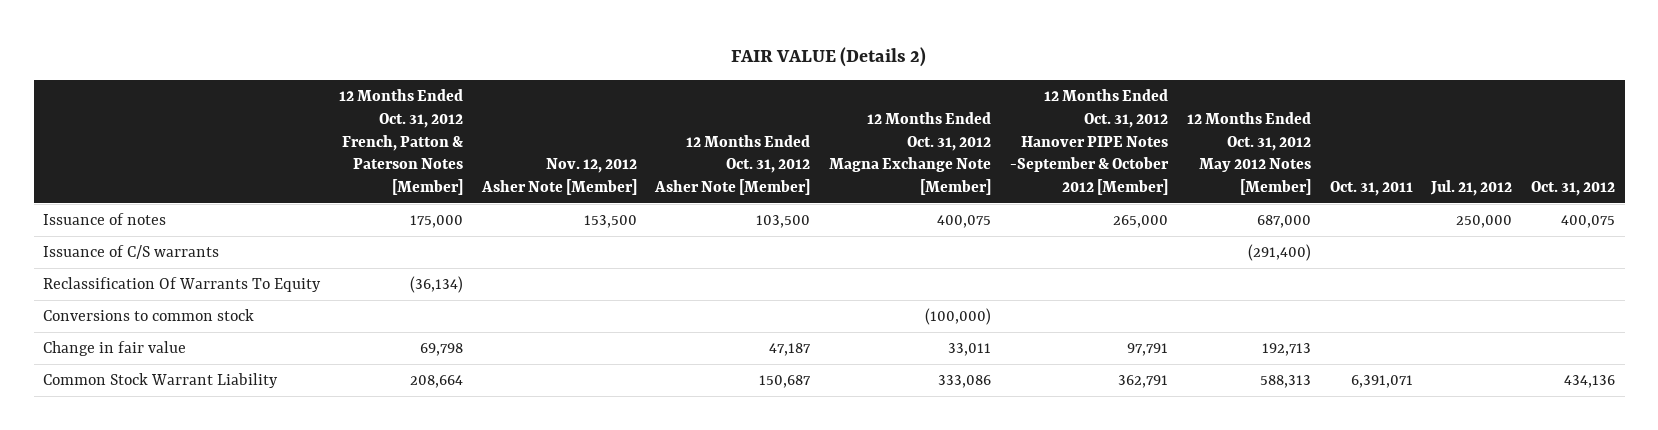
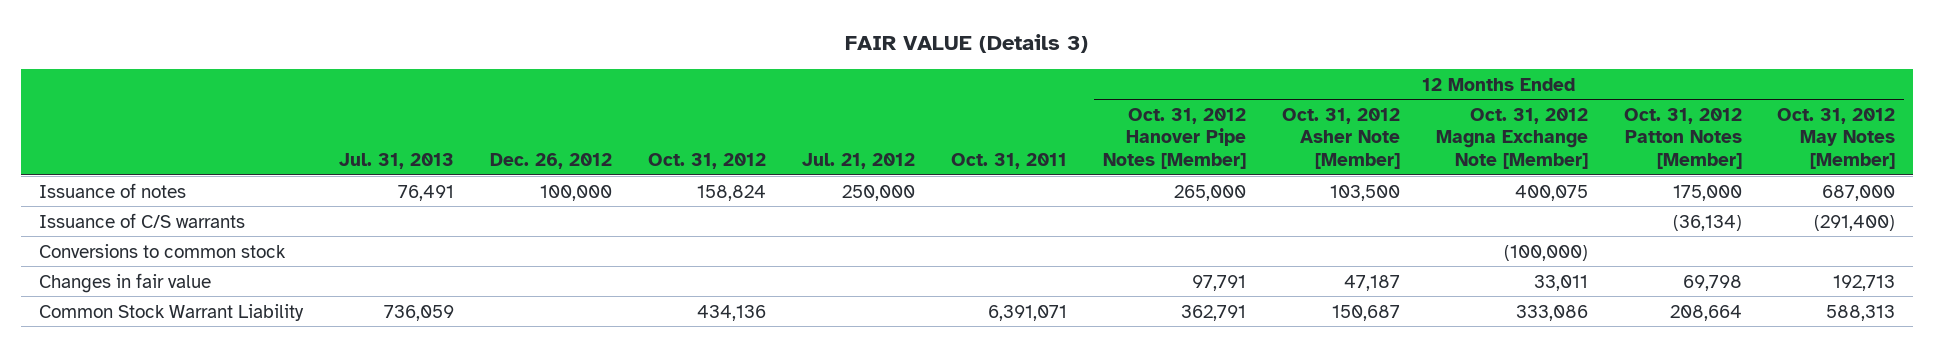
- FAIR VALUE (Details 2)
+ FAIR VALUE (Details 3)
- | 12 Months Ended Oct. 31, 2012 French, Patton & Paterson Notes [Member] | Nov. 12, 2012 Asher Note [Member] | 12 Months Ended Oct. 31, 2012 Asher Note [Member] | 12 Months Ended Oct. 31, 2012 Magna Exchange Note [Member] | 12 Months Ended Oct. 31, 2012 Hanover PIPE Notes -September & October 2012 [Member] | 12 Months Ended Oct. 31, 2012 May 2012 Notes [Member] | Oct. 31, 2011 | Jul. 21, 2012 | Oct. 31, 2012
+ | Jul. 31, 2013 | Dec. 26, 2012 | Oct. 31, 2012 | Jul. 21, 2012 | Oct. 31, 2011 | 12 Months Ended Oct. 31, 2012 Hanover Pipe Notes [Member] | 12 Months Ended Oct. 31, 2012 Asher Note [Member] | 12 Months Ended Oct. 31, 2012 Magna Exchange Note [Member] | 12 Months Ended Oct. 31, 2012 Patton Notes [Member] | 12 Months Ended Oct. 31, 2012 May Notes [Member]
- Issuance of notes | 175,000 | 153,500 | 103,500 | 400,075 | 265,000 | 687,000 | | 250,000 | 400,075
+ Issuance of notes | 76,491 | 100,000 | 158,824 | 250,000 | | 265,000 | 103,500 | 400,075 | 175,000 | 687,000
- Reclassification Of Warrants To Equity | (36,134) | | | | | | | |
- Change in fair value | 69,798 | | 47,187 | 33,011 | 97,791 | 192,713 | | |
+ Changes in fair value | | | | | | 97,791 | 47,187 | 33,011 | 69,798 | 192,713

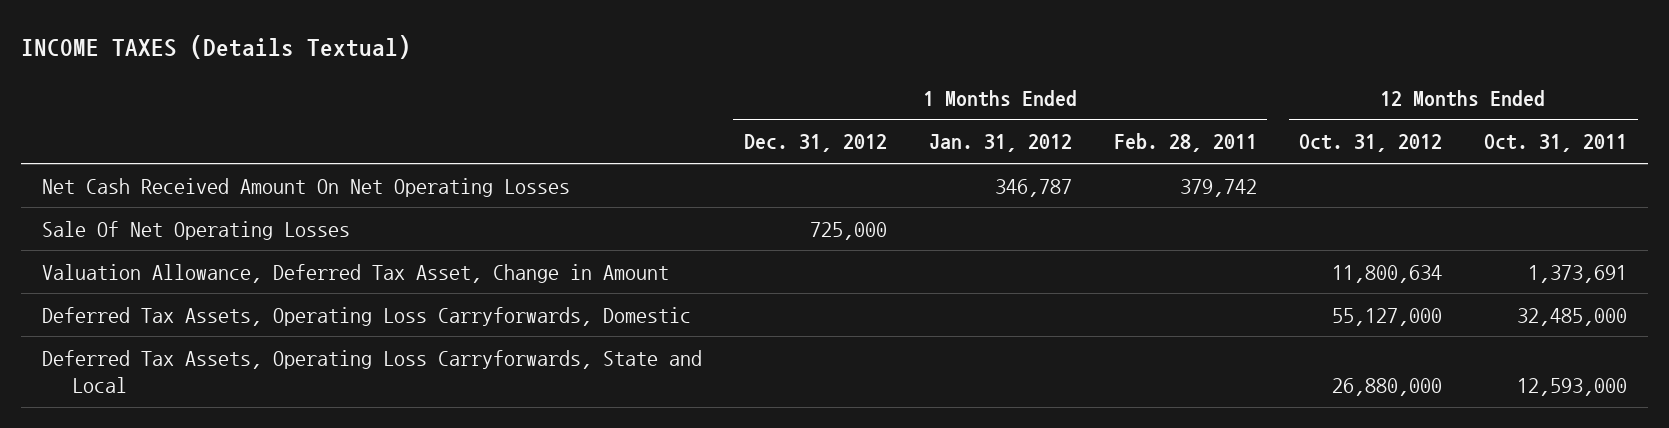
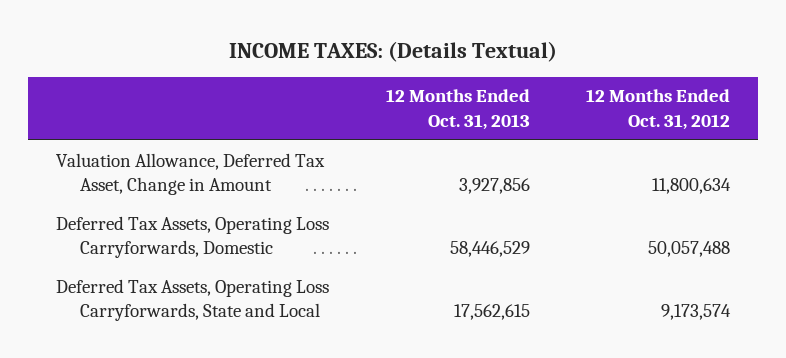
- INCOME TAXES (Details Textual)
+ INCOME TAXES: (Details Textual)
- | 1 Months Ended Dec. 31, 2012 | 1 Months Ended Jan. 31, 2012 | 1 Months Ended Feb. 28, 2011 | 12 Months Ended Oct. 31, 2012 | 12 Months Ended Oct. 31, 2011
+ | 12 Months Ended Oct. 31, 2013 | 12 Months Ended Oct. 31, 2012
- Net Cash Received Amount On Net Operating Losses | | 346,787 | 379,742 | |
- Sale Of Net Operating Losses | 725,000 | | | |
- Deferred Tax Assets, Operating Loss Carryforwards, Domestic | | | | 55,127,000 | 32,485,000
- Deferred Tax Assets, Operating Loss Carryforwards, State and Local | | | | 26,880,000 | 12,593,000
+ Deferred Tax Assets, Operating Loss Carryforwards, Domestic | 58,446,529 | 50,057,488
+ Deferred Tax Assets, Operating Loss Carryforwards, State and Local | 17,562,615 | 9,173,574

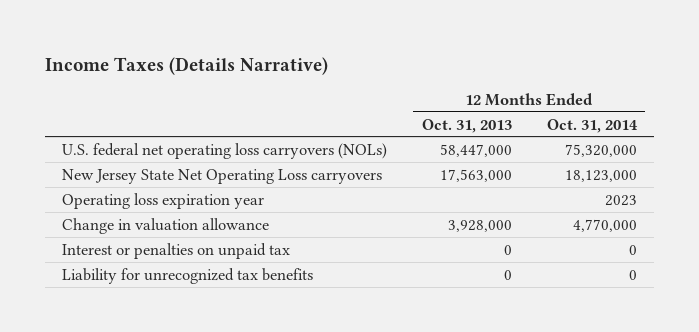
- INCOME TAXES: (Details Textual)
+ Income Taxes (Details Narrative)
- | 12 Months Ended Oct. 31, 2013 | 12 Months Ended Oct. 31, 2012
+ | 12 Months Ended Oct. 31, 2013 | 12 Months Ended Oct. 31, 2014
- Valuation Allowance, Deferred Tax Asset, Change in Amount | 3,927,856 | 11,800,634
- Deferred Tax Assets, Operating Loss Carryforwards, Domestic | 58,446,529 | 50,057,488
- Deferred Tax Assets, Operating Loss Carryforwards, State and Local | 17,562,615 | 9,173,574
+ U.S. federal net operating loss carryovers (NOLs) | 58,447,000 | 75,320,000
+ New Jersey State Net Operating Loss carryovers | 17,563,000 | 18,123,000
+ Operating loss expiration year | | 2023
+ Change in valuation allowance | 3,928,000 | 4,770,000
+ Interest or penalties on unpaid tax | 0 | 0
+ Liability for unrecognized tax benefits | 0 | 0

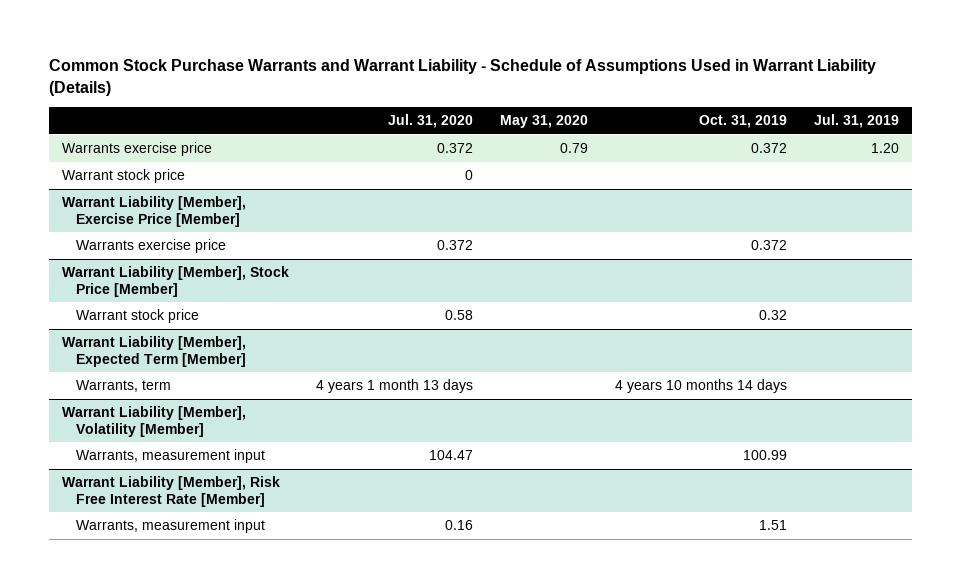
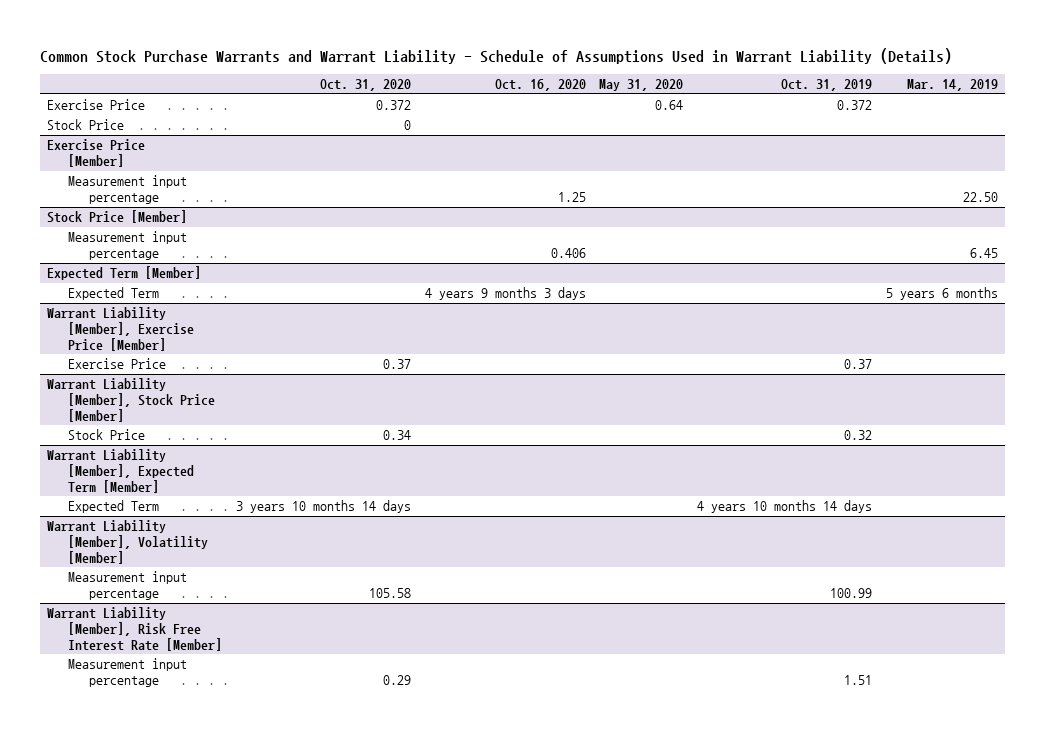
- | Jul. 31, 2020 | May 31, 2020 | Oct. 31, 2019 | Jul. 31, 2019
+ | Oct. 31, 2020 | Oct. 16, 2020 | May 31, 2020 | Oct. 31, 2019 | Mar. 14, 2019
- Warrants exercise price | 0.372 | 0.79 | 0.372 | 1.20
- Warrant stock price | 0 | | |
+ Exercise Price | 0.372 | | 0.64 | 0.372 |
+ Stock Price | 0 | | | |
+ Exercise Price [Member]
+ Measurement input percentage | | 1.25 | | | 22.50
+ Stock Price [Member]
+ Measurement input percentage | | 0.406 | | | 6.45
+ Expected Term [Member]
+ Expected Term | | 4 years 9 months 3 days | | | 5 years 6 months
@ Warrant Liability [Member], Exercise Price [Member]
- Warrants exercise price | 0.372 | | 0.372 |
+ Exercise Price | 0.37 | | | 0.37 |
@ Warrant Liability [Member], Stock Price [Member]
- Warrant stock price | 0.58 | | 0.32 |
+ Stock Price | 0.34 | | | 0.32 |
@ Warrant Liability [Member], Expected Term [Member]
- Warrants, term | 4 years 1 month 13 days | | 4 years 10 months 14 days |
+ Expected Term | 3 years 10 months 14 days | | | 4 years 10 months 14 days |
@ Warrant Liability [Member], Volatility [Member]
- Warrants, measurement input | 104.47 | | 100.99 |
+ Measurement input percentage | 105.58 | | | 100.99 |
@ Warrant Liability [Member], Risk Free Interest Rate [Member]
- Warrants, measurement input | 0.16 | | 1.51 |
+ Measurement input percentage | 0.29 | | | 1.51 |

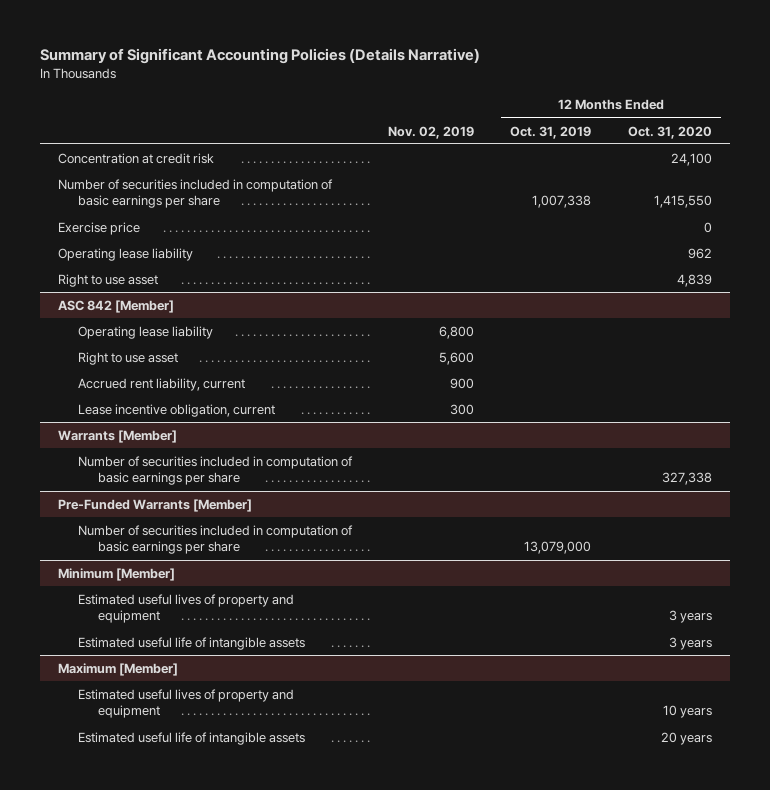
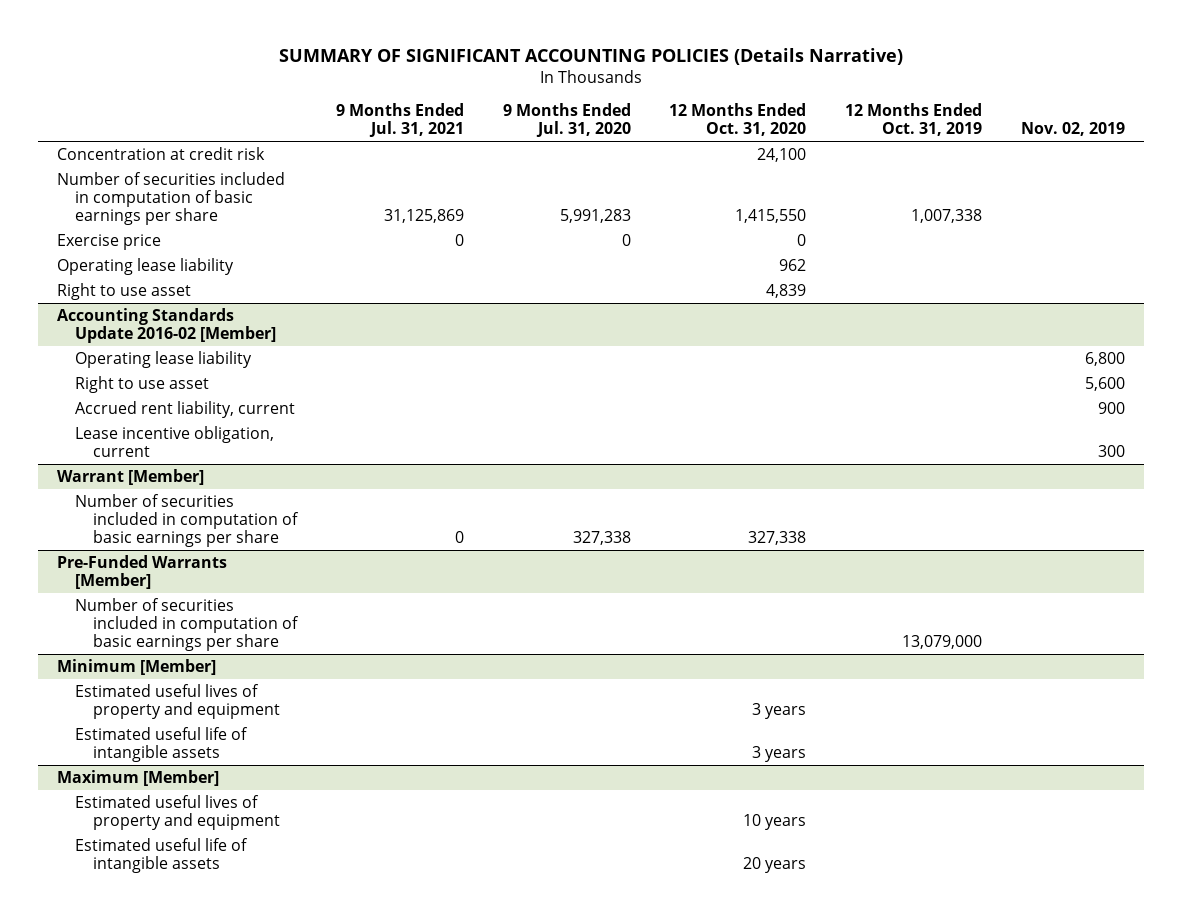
- Summary of Significant Accounting Policies (Details Narrative)
+ SUMMARY OF SIGNIFICANT ACCOUNTING POLICIES (Details Narrative)
- | Nov. 02, 2019 | 12 Months Ended Oct. 31, 2019 | 12 Months Ended Oct. 31, 2020
+ | 9 Months Ended Jul. 31, 2021 | 9 Months Ended Jul. 31, 2020 | 12 Months Ended Oct. 31, 2020 | 12 Months Ended Oct. 31, 2019 | Nov. 02, 2019
- ASC 842 [Member]
+ Accounting Standards Update 2016-02 [Member]
- Warrants [Member]
+ Warrant [Member]

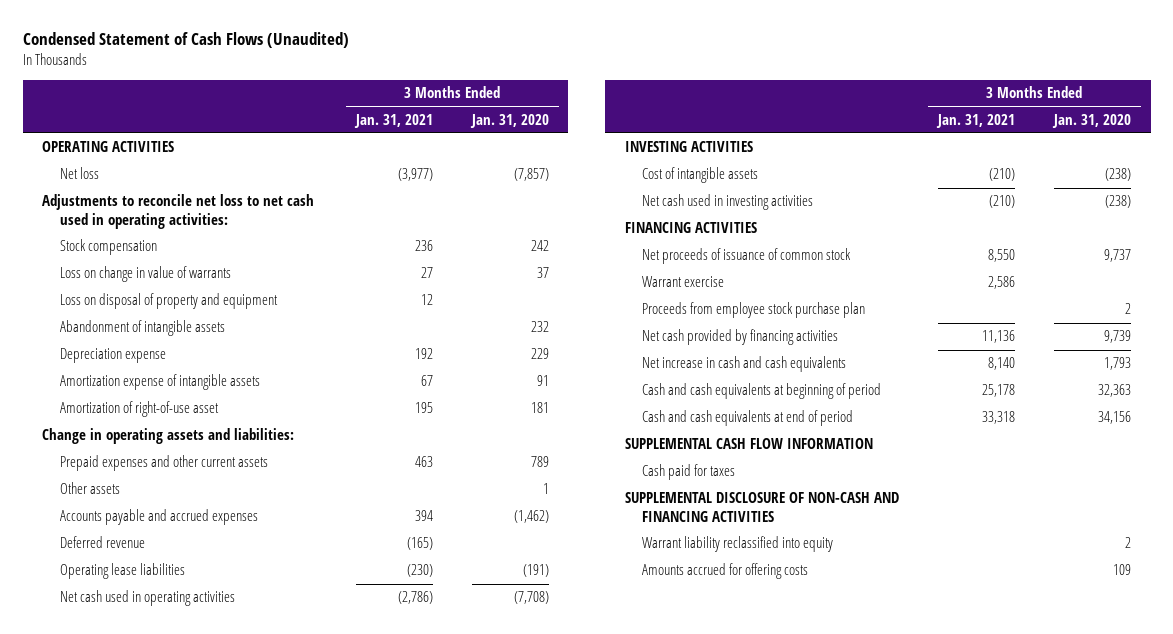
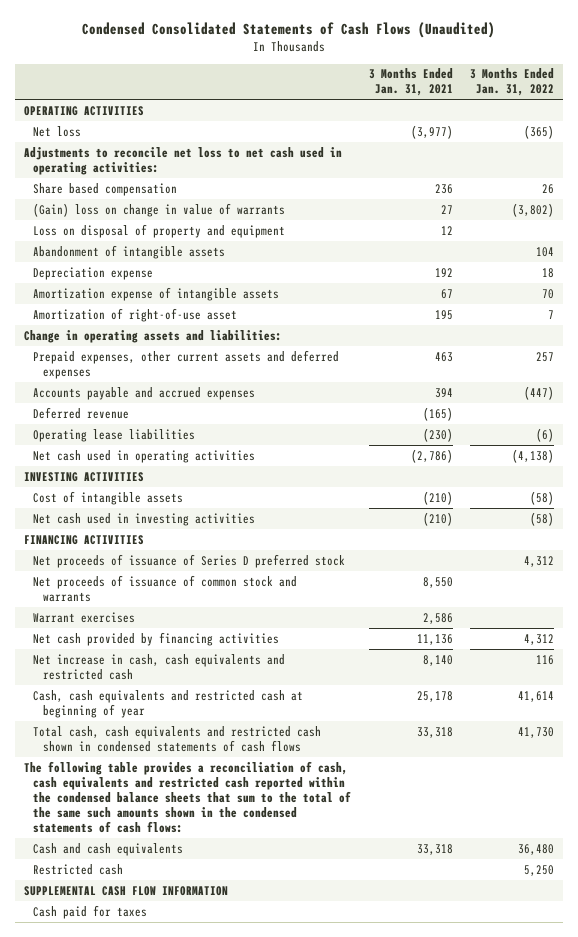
- Condensed Statement of Cash Flows (Unaudited)
+ Condensed Consolidated Statements of Cash Flows (Unaudited)
- | 3 Months Ended Jan. 31, 2021 | 3 Months Ended Jan. 31, 2020
+ | 3 Months Ended Jan. 31, 2021 | 3 Months Ended Jan. 31, 2022
- Stock compensation | 236 | 242
- Loss on change in value of warrants | 27 | 37
+ Share based compensation | 236 | 26
+ (Gain) loss on change in value of warrants | 27 | (3,802)
- Prepaid expenses and other current assets | 463 | 789
- Other assets | | 1
+ Prepaid expenses, other current assets and deferred expenses | 463 | 257
- Net proceeds of issuance of common stock | 8,550 | 9,737
- Warrant exercise | 2,586 |
- Proceeds from employee stock purchase plan | | 2
+ Net proceeds of issuance of Series D preferred stock | | 4,312
+ Net proceeds of issuance of common stock and warrants | 8,550 |
+ Warrant exercises | 2,586 |
- Net increase in cash and cash equivalents | 8,140 | 1,793
- Cash and cash equivalents at beginning of period | 25,178 | 32,363
- Cash and cash equivalents at end of period | 33,318 | 34,156
+ Net increase in cash, cash equivalents and restricted cash | 8,140 | 116
+ Cash, cash equivalents and restricted cash at beginning of year | 25,178 | 41,614
+ Total cash, cash equivalents and restricted cash shown in condensed statements of cash flows | 33,318 | 41,730
+ The following table provides a reconciliation of cash, cash equivalents and restricted cash reported within the condensed balance sheets that sum to the total of the same such amounts shown in the condensed statements of cash flows:
+ Cash and cash equivalents | 33,318 | 36,480
+ Restricted cash | | 5,250
- SUPPLEMENTAL DISCLOSURE OF NON-CASH AND FINANCING ACTIVITIES
- Warrant liability reclassified into equity | | 2
- Amounts accrued for offering costs | | 109

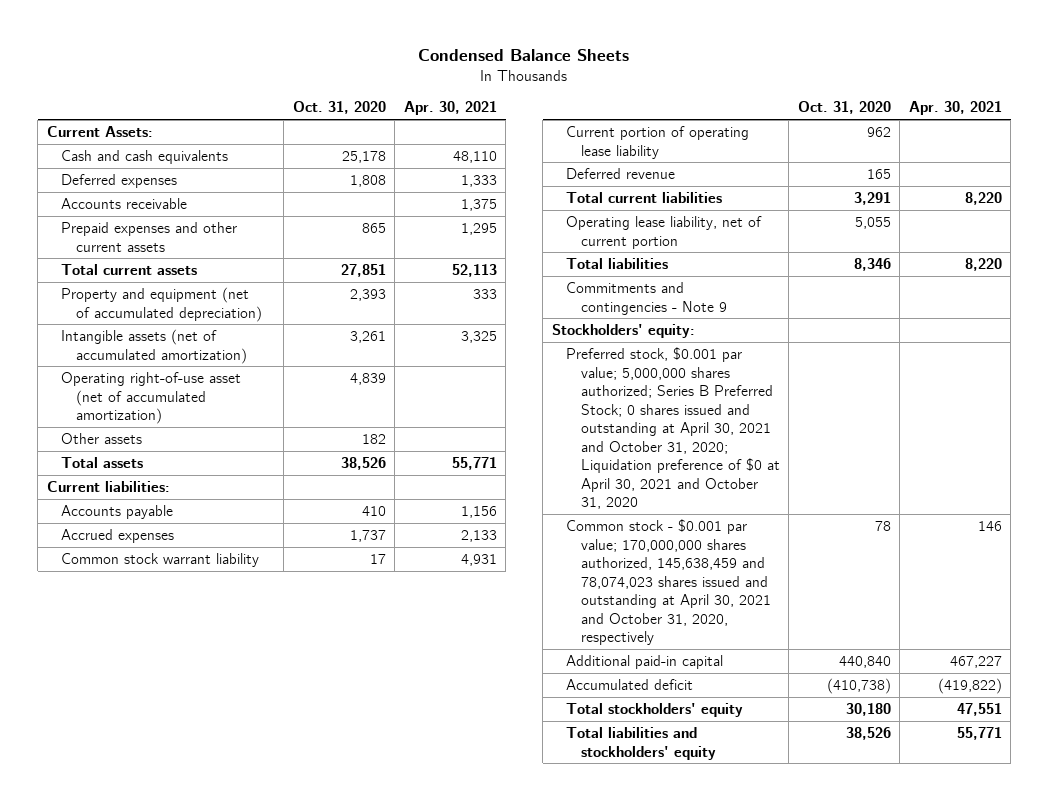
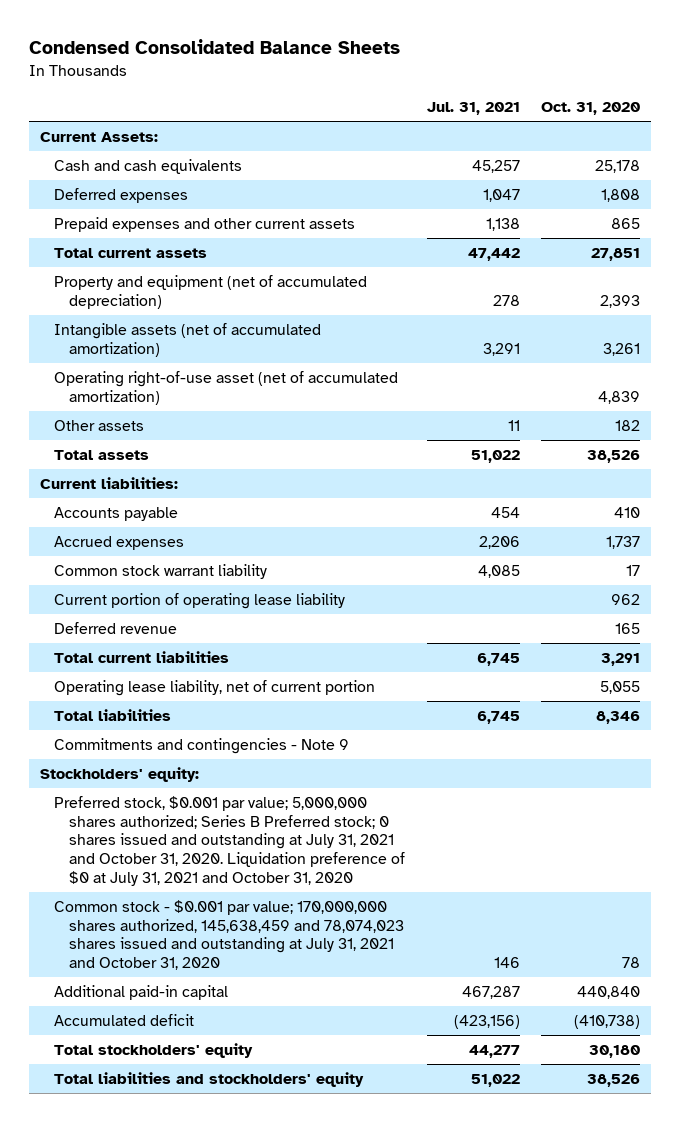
- Condensed Balance Sheets
+ Condensed Consolidated Balance Sheets
- | Oct. 31, 2020 | Apr. 30, 2021
+ | Jul. 31, 2021 | Oct. 31, 2020
- Accounts receivable | | 1,375
- Preferred stock, $0.001 par value; 5,000,000 shares authorized; Series B Preferred Stock; 0 shares issued and outstanding at April 30, 2021 and October 31, 2020; Liquidation preference of $0 at April 30, 2021 and October 31, 2020
- Common stock - $0.001 par value; 170,000,000 shares authorized, 145,638,459 and 78,074,023 shares issued and outstanding at April 30, 2021 and October 31, 2020, respectively | 78 | 146
+ Preferred stock, $0.001 par value; 5,000,000 shares authorized; Series B Preferred stock; 0 shares issued and outstanding at July 31, 2021 and October 31, 2020. Liquidation preference of $0 at July 31, 2021 and October 31, 2020
+ Common stock - $0.001 par value; 170,000,000 shares authorized, 145,638,459 and 78,074,023 shares issued and outstanding at July 31, 2021 and October 31, 2020 | 146 | 78

